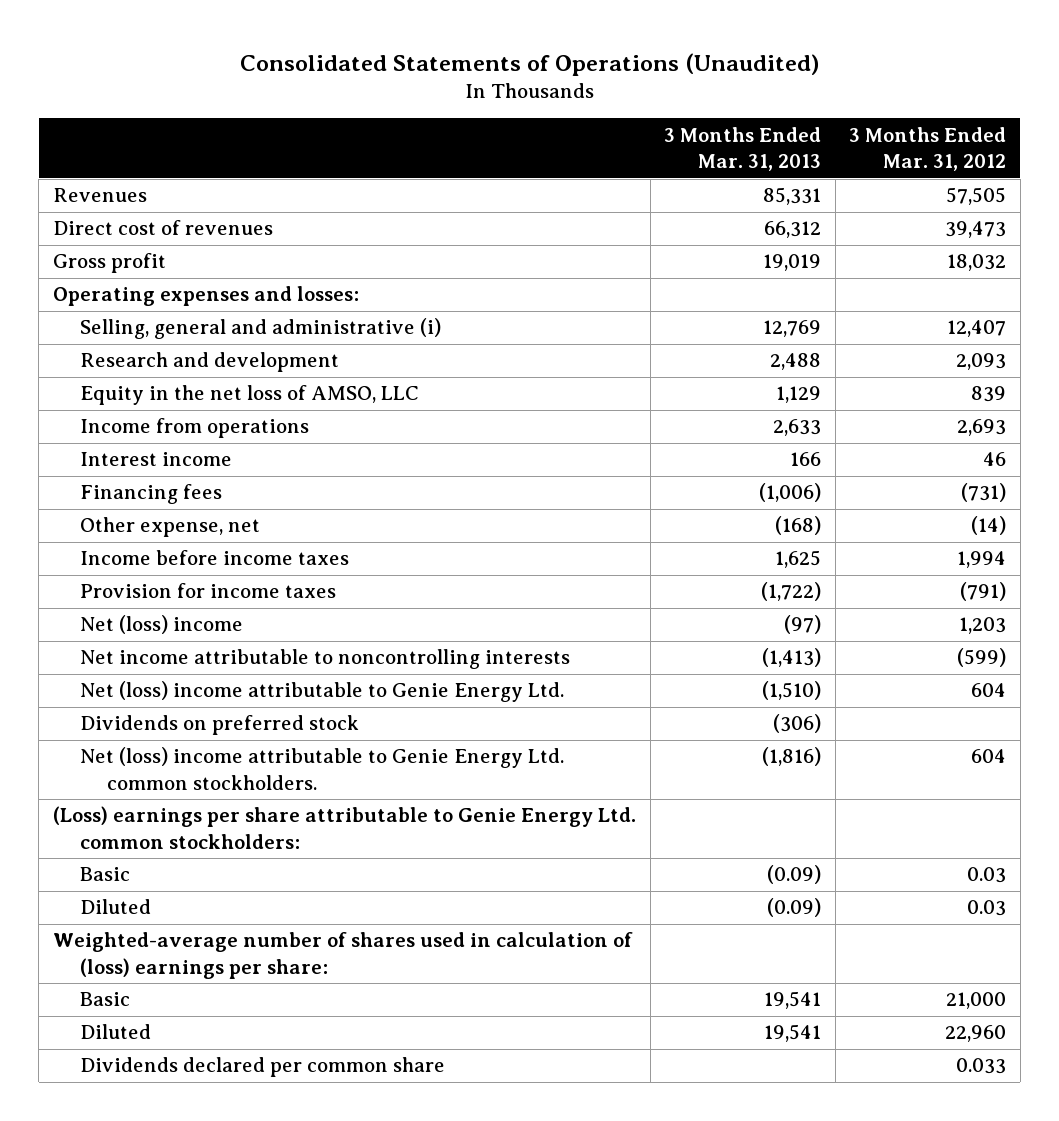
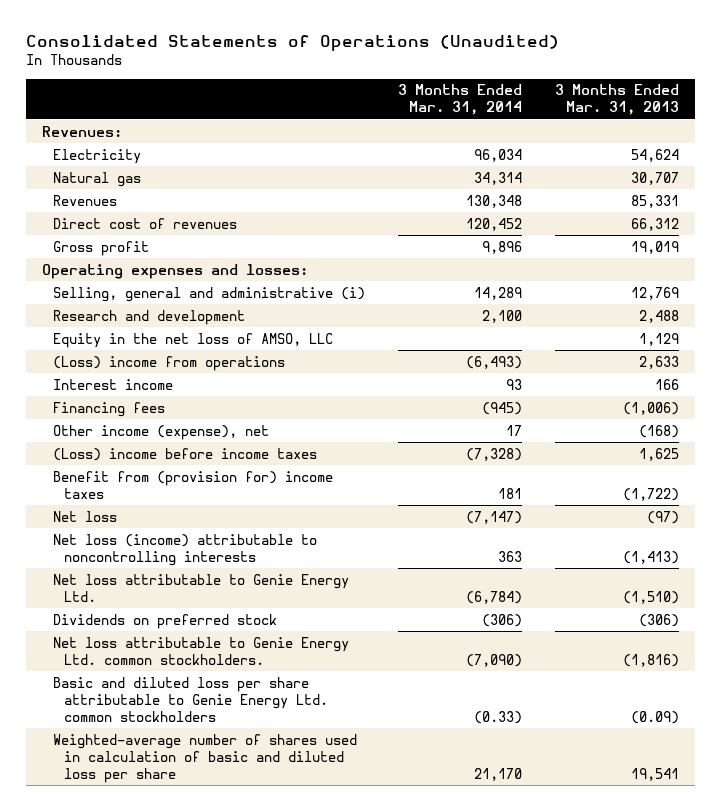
- | 3 Months Ended Mar. 31, 2013 | 3 Months Ended Mar. 31, 2012
+ | 3 Months Ended Mar. 31, 2014 | 3 Months Ended Mar. 31, 2013
+ Revenues:
+ Electricity | 96,034 | 54,624
+ Natural gas | 34,314 | 30,707
- Income from operations | 2,633 | 2,693
+ (Loss) income from operations | (6,493) | 2,633
- Other expense, net | (168) | (14)
- Income before income taxes | 1,625 | 1,994
- Provision for income taxes | (1,722) | (791)
- Net (loss) income | (97) | 1,203
- Net income attributable to noncontrolling interests | (1,413) | (599)
- Net (loss) income attributable to Genie Energy Ltd. | (1,510) | 604
+ Other income (expense), net | 17 | (168)
+ (Loss) income before income taxes | (7,328) | 1,625
+ Benefit from (provision for) income taxes | 181 | (1,722)
+ Net loss | (7,147) | (97)
+ Net loss (income) attributable to noncontrolling interests | 363 | (1,413)
+ Net loss attributable to Genie Energy Ltd. | (6,784) | (1,510)
- Net (loss) income attributable to Genie Energy Ltd. common stockholders. | (1,816) | 604
- (Loss) earnings per share attributable to Genie Energy Ltd. common stockholders:
- Basic | (0.09) | 0.03
- Diluted | (0.09) | 0.03
- Weighted-average number of shares used in calculation of (loss) earnings per share:
- Basic | 19,541 | 21,000
- Diluted | 19,541 | 22,960
- Dividends declared per common share | | 0.033
+ Net loss attributable to Genie Energy Ltd. common stockholders. | (7,090) | (1,816)
+ Basic and diluted loss per share attributable to Genie Energy Ltd. common stockholders | (0.33) | (0.09)
+ Weighted-average number of shares used in calculation of basic and diluted loss per share | 21,170 | 19,541

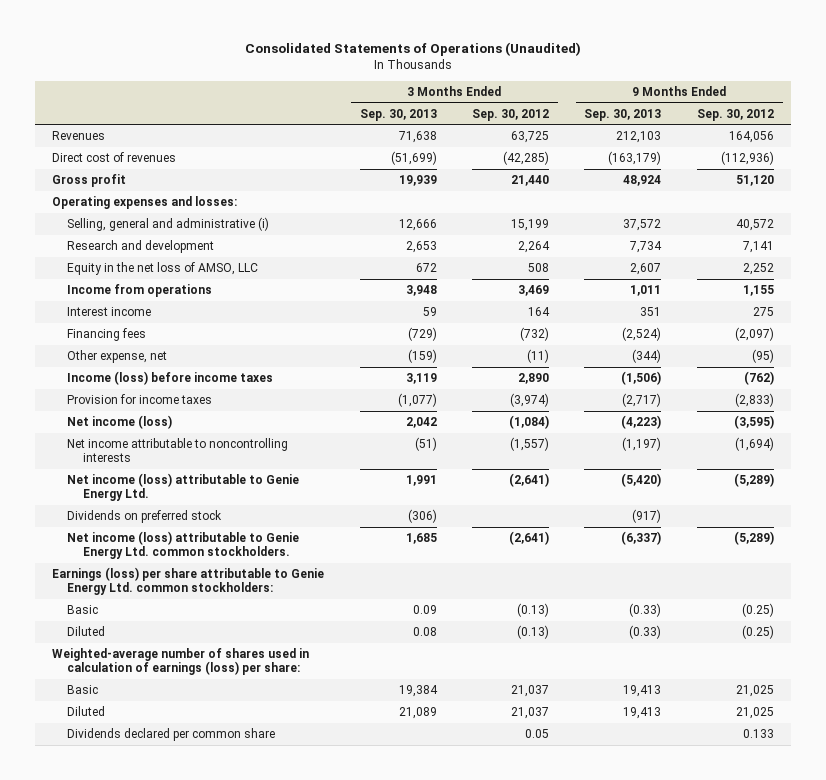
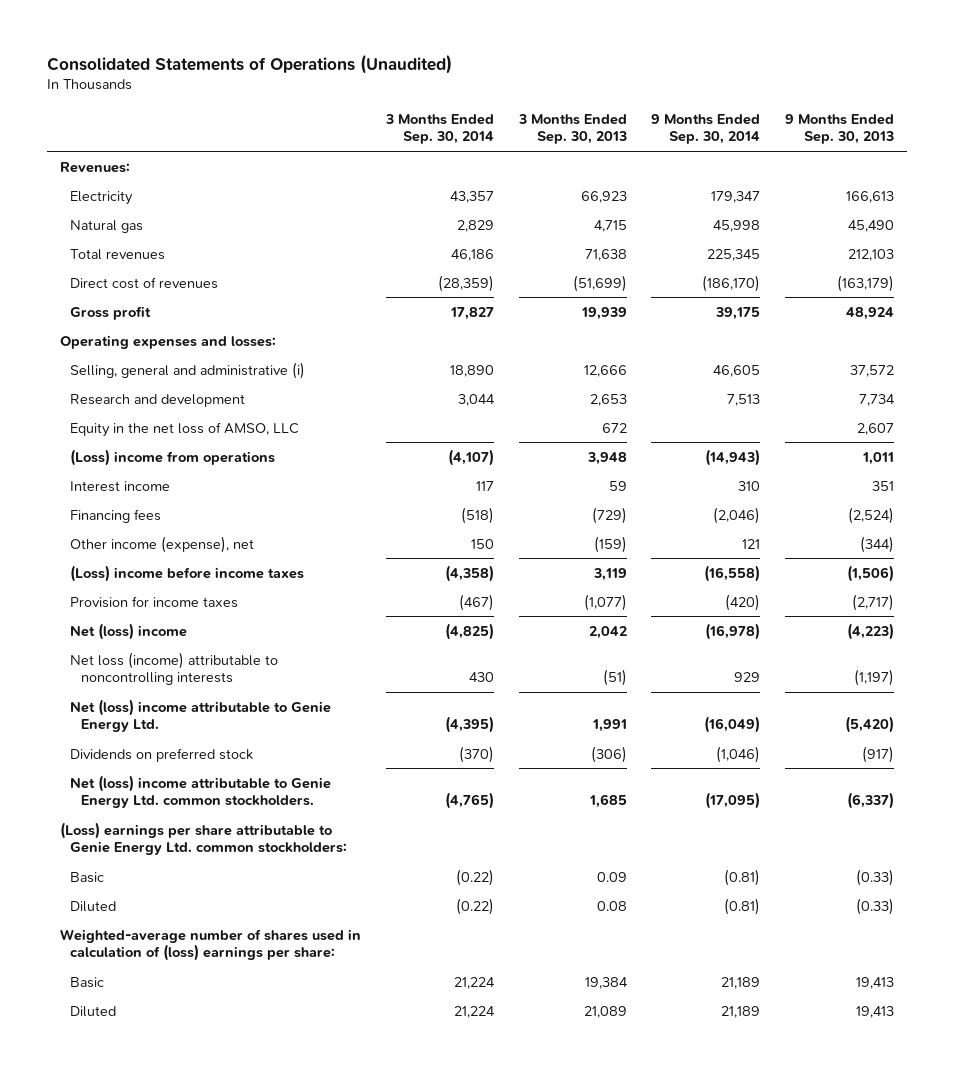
- | 3 Months Ended Sep. 30, 2013 | 3 Months Ended Sep. 30, 2012 | 9 Months Ended Sep. 30, 2013 | 9 Months Ended Sep. 30, 2012
+ | 3 Months Ended Sep. 30, 2014 | 3 Months Ended Sep. 30, 2013 | 9 Months Ended Sep. 30, 2014 | 9 Months Ended Sep. 30, 2013
- Revenues | 71,638 | 63,725 | 212,103 | 164,056
+ Revenues:
+ Electricity | 43,357 | 66,923 | 179,347 | 166,613
+ Natural gas | 2,829 | 4,715 | 45,998 | 45,490
+ Total revenues | 46,186 | 71,638 | 225,345 | 212,103
- Income from operations | 3,948 | 3,469 | 1,011 | 1,155
+ (Loss) income from operations | (4,107) | 3,948 | (14,943) | 1,011
- Other expense, net | (159) | (11) | (344) | (95)
- Income (loss) before income taxes | 3,119 | 2,890 | (1,506) | (762)
+ Other income (expense), net | 150 | (159) | 121 | (344)
+ (Loss) income before income taxes | (4,358) | 3,119 | (16,558) | (1,506)
- Net income (loss) | 2,042 | (1,084) | (4,223) | (3,595)
- Net income attributable to noncontrolling interests | (51) | (1,557) | (1,197) | (1,694)
- Net income (loss) attributable to Genie Energy Ltd. | 1,991 | (2,641) | (5,420) | (5,289)
+ Net (loss) income | (4,825) | 2,042 | (16,978) | (4,223)
+ Net loss (income) attributable to noncontrolling interests | 430 | (51) | 929 | (1,197)
+ Net (loss) income attributable to Genie Energy Ltd. | (4,395) | 1,991 | (16,049) | (5,420)
- Net income (loss) attributable to Genie Energy Ltd. common stockholders. | 1,685 | (2,641) | (6,337) | (5,289)
- Earnings (loss) per share attributable to Genie Energy Ltd. common stockholders:
+ Net (loss) income attributable to Genie Energy Ltd. common stockholders. | (4,765) | 1,685 | (17,095) | (6,337)
+ (Loss) earnings per share attributable to Genie Energy Ltd. common stockholders:
- Weighted-average number of shares used in calculation of earnings (loss) per share:
+ Weighted-average number of shares used in calculation of (loss) earnings per share:
- Dividends declared per common share | | 0.05 | | 0.133

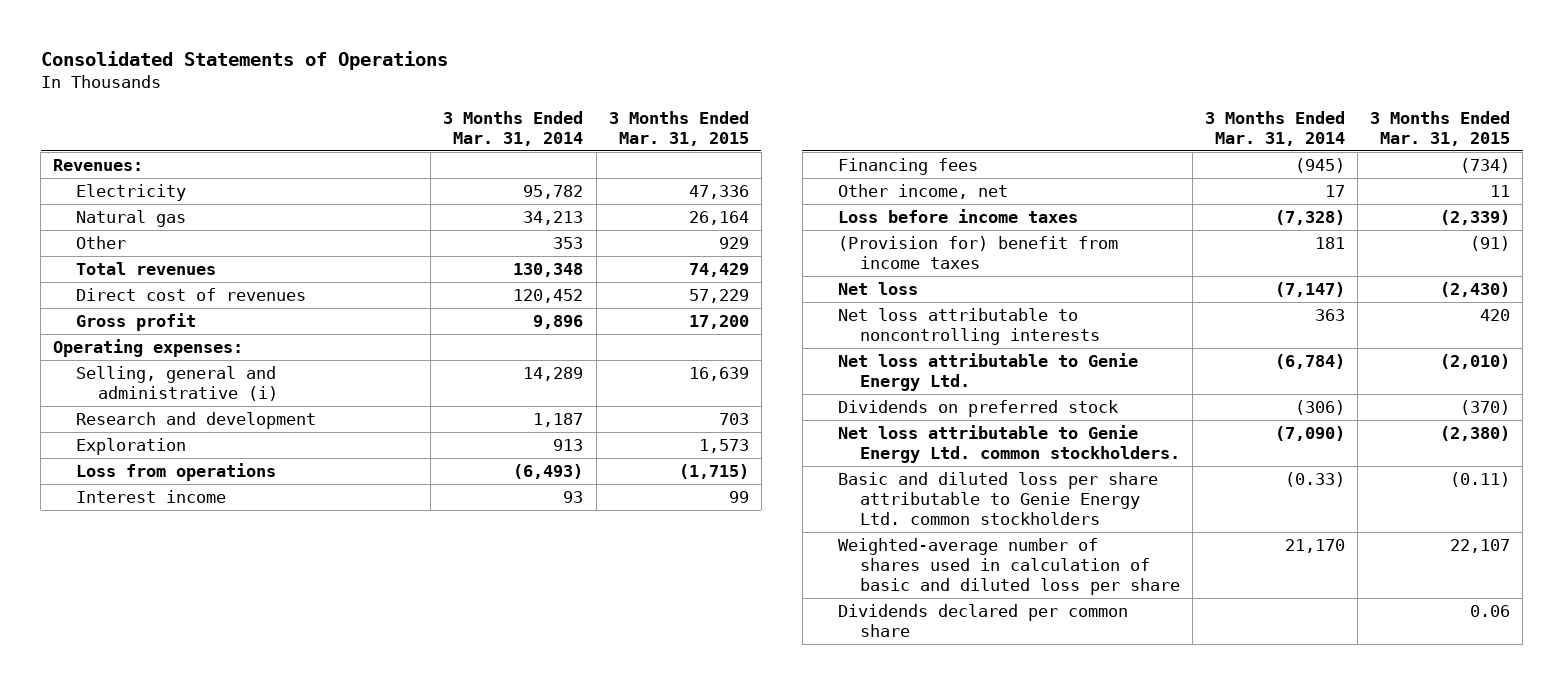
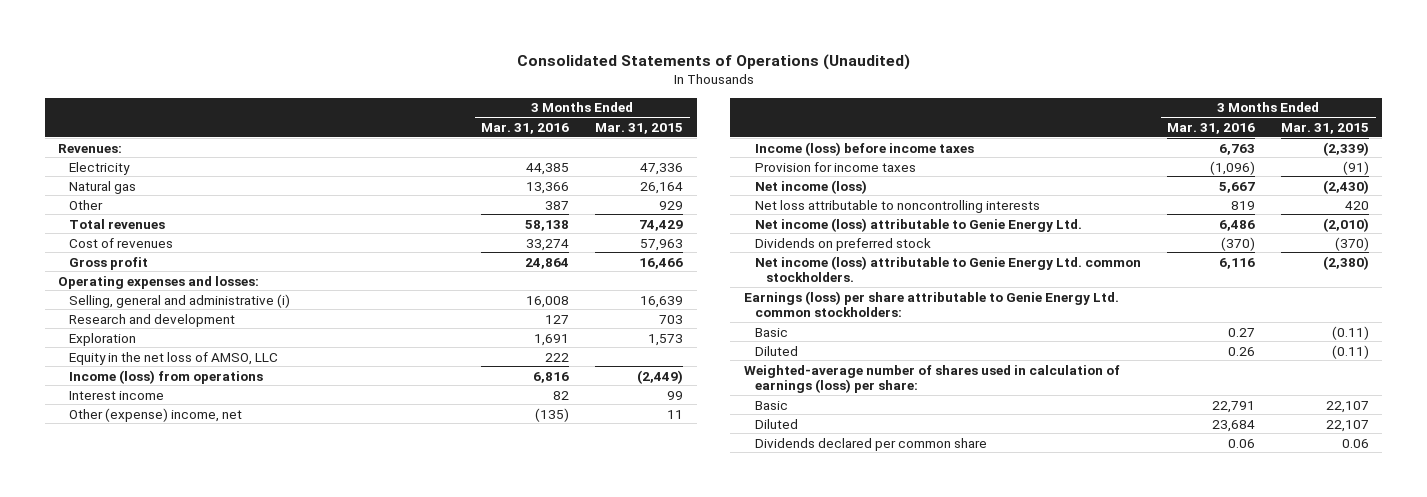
- Consolidated Statements of Operations
+ Consolidated Statements of Operations (Unaudited)
- | 3 Months Ended Mar. 31, 2014 | 3 Months Ended Mar. 31, 2015
+ | 3 Months Ended Mar. 31, 2016 | 3 Months Ended Mar. 31, 2015
- Direct cost of revenues | 120,452 | 57,229
- Gross profit | 9,896 | 17,200
- Operating expenses:
+ Cost of revenues | 33,274 | 57,963
+ Gross profit | 24,864 | 16,466
+ Operating expenses and losses:
- Loss from operations | (6,493) | (1,715)
+ Equity in the net loss of AMSO, LLC | 222 |
+ Income (loss) from operations | 6,816 | (2,449)
- Financing fees | (945) | (734)
- Other income, net | 17 | 11
- Loss before income taxes | (7,328) | (2,339)
- (Provision for) benefit from income taxes | 181 | (91)
- Net loss | (7,147) | (2,430)
+ Other (expense) income, net | (135) | 11
+ Income (loss) before income taxes | 6,763 | (2,339)
+ Provision for income taxes | (1,096) | (91)
+ Net income (loss) | 5,667 | (2,430)
- Net loss attributable to Genie Energy Ltd. | (6,784) | (2,010)
+ Net income (loss) attributable to Genie Energy Ltd. | 6,486 | (2,010)
- Net loss attributable to Genie Energy Ltd. common stockholders. | (7,090) | (2,380)
- Basic and diluted loss per share attributable to Genie Energy Ltd. common stockholders | (0.33) | (0.11)
- Weighted-average number of shares used in calculation of basic and diluted loss per share | 21,170 | 22,107
+ Net income (loss) attributable to Genie Energy Ltd. common stockholders. | 6,116 | (2,380)
+ Earnings (loss) per share attributable to Genie Energy Ltd. common stockholders:
+ Basic | 0.27 | (0.11)
+ Diluted | 0.26 | (0.11)
+ Weighted-average number of shares used in calculation of earnings (loss) per share:
+ Basic | 22,791 | 22,107
+ Diluted | 23,684 | 22,107

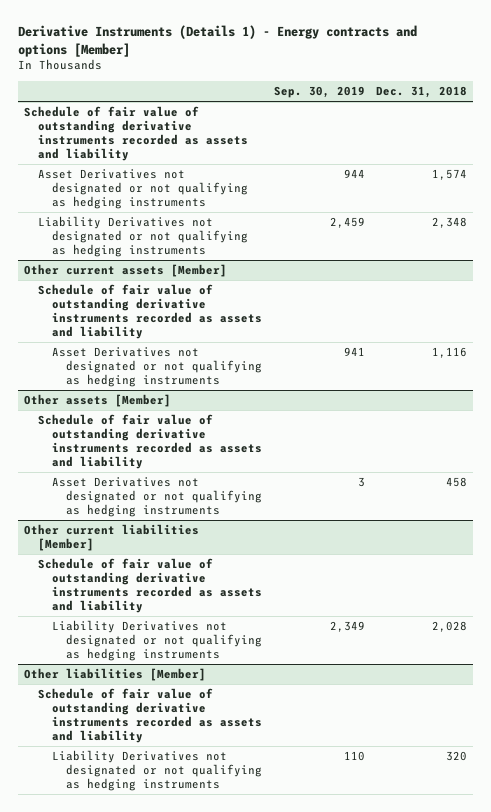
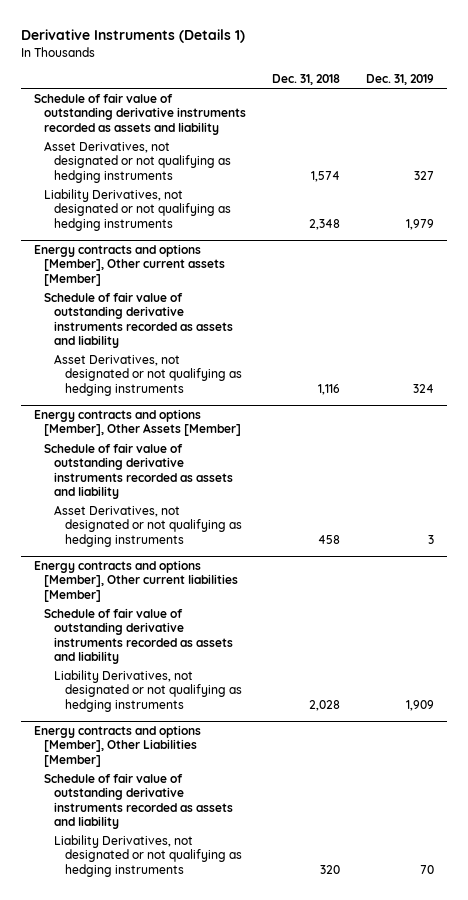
- Derivative Instruments (Details 1) - Energy contracts and options [Member]
+ Derivative Instruments (Details 1)
- | Sep. 30, 2019 | Dec. 31, 2018
+ | Dec. 31, 2018 | Dec. 31, 2019
- Asset Derivatives not designated or not qualifying as hedging instruments | 944 | 1,574
- Liability Derivatives not designated or not qualifying as hedging instruments | 2,459 | 2,348
- Other current assets [Member]
+ Asset Derivatives, not designated or not qualifying as hedging instruments | 1,574 | 327
+ Liability Derivatives, not designated or not qualifying as hedging instruments | 2,348 | 1,979
+ Energy contracts and options [Member], Other current assets [Member]
- Asset Derivatives not designated or not qualifying as hedging instruments | 941 | 1,116
- Other assets [Member]
+ Asset Derivatives, not designated or not qualifying as hedging instruments | 1,116 | 324
+ Energy contracts and options [Member], Other Assets [Member]
- Asset Derivatives not designated or not qualifying as hedging instruments | 3 | 458
- Other current liabilities [Member]
+ Asset Derivatives, not designated or not qualifying as hedging instruments | 458 | 3
+ Energy contracts and options [Member], Other current liabilities [Member]
- Liability Derivatives not designated or not qualifying as hedging instruments | 2,349 | 2,028
- Other liabilities [Member]
+ Liability Derivatives, not designated or not qualifying as hedging instruments | 2,028 | 1,909
+ Energy contracts and options [Member], Other Liabilities [Member]
- Liability Derivatives not designated or not qualifying as hedging instruments | 110 | 320
+ Liability Derivatives, not designated or not qualifying as hedging instruments | 320 | 70

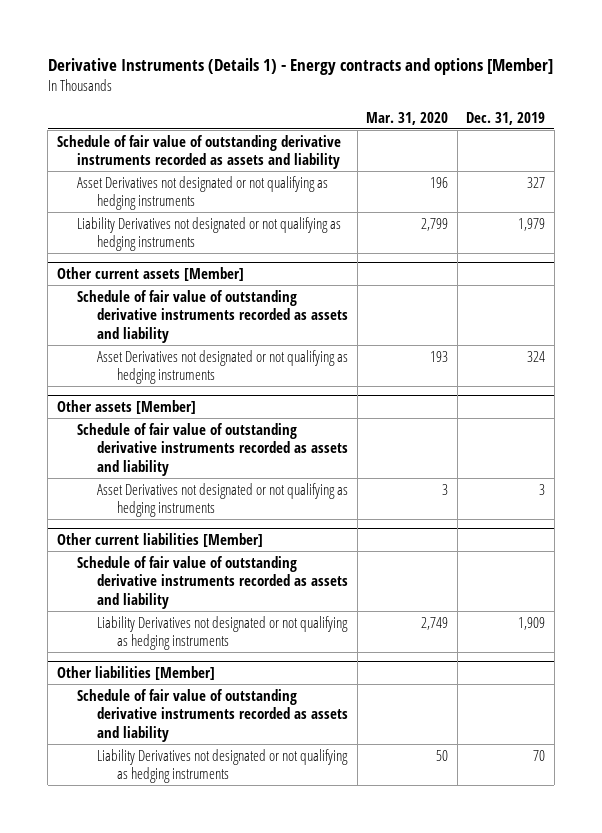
- Derivative Instruments (Details 1)
+ Derivative Instruments (Details 1) - Energy contracts and options [Member]
- | Dec. 31, 2018 | Dec. 31, 2019
+ | Mar. 31, 2020 | Dec. 31, 2019
- Asset Derivatives, not designated or not qualifying as hedging instruments | 1,574 | 327
- Liability Derivatives, not designated or not qualifying as hedging instruments | 2,348 | 1,979
- Energy contracts and options [Member], Other current assets [Member]
+ Asset Derivatives not designated or not qualifying as hedging instruments | 196 | 327
+ Liability Derivatives not designated or not qualifying as hedging instruments | 2,799 | 1,979
+ Other current assets [Member]
- Asset Derivatives, not designated or not qualifying as hedging instruments | 1,116 | 324
- Energy contracts and options [Member], Other Assets [Member]
+ Asset Derivatives not designated or not qualifying as hedging instruments | 193 | 324
+ Other assets [Member]
- Asset Derivatives, not designated or not qualifying as hedging instruments | 458 | 3
- Energy contracts and options [Member], Other current liabilities [Member]
+ Asset Derivatives not designated or not qualifying as hedging instruments | 3 | 3
+ Other current liabilities [Member]
- Liability Derivatives, not designated or not qualifying as hedging instruments | 2,028 | 1,909
- Energy contracts and options [Member], Other Liabilities [Member]
+ Liability Derivatives not designated or not qualifying as hedging instruments | 2,749 | 1,909
+ Other liabilities [Member]
- Liability Derivatives, not designated or not qualifying as hedging instruments | 320 | 70
+ Liability Derivatives not designated or not qualifying as hedging instruments | 50 | 70

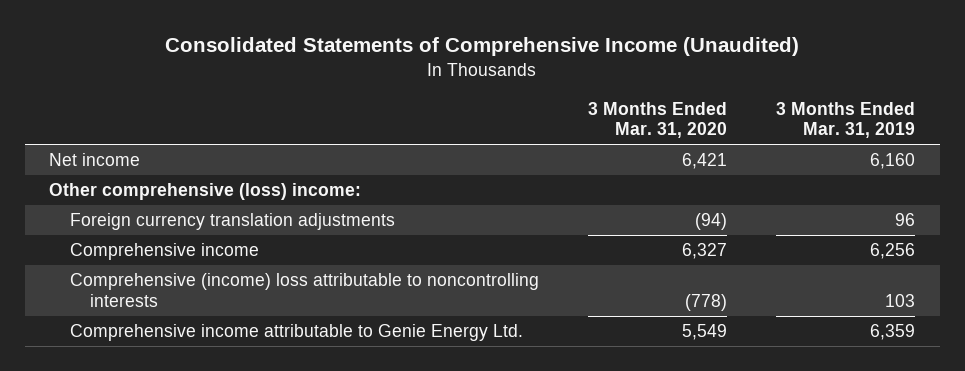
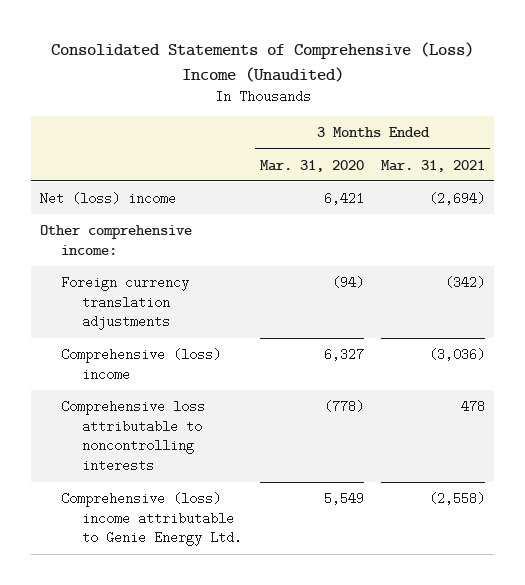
- Consolidated Statements of Comprehensive Income (Unaudited)
+ Consolidated Statements of Comprehensive (Loss) Income (Unaudited)
- | 3 Months Ended Mar. 31, 2020 | 3 Months Ended Mar. 31, 2019
+ | 3 Months Ended Mar. 31, 2020 | 3 Months Ended Mar. 31, 2021
- Net income | 6,421 | 6,160
- Other comprehensive (loss) income:
+ Net (loss) income | 6,421 | (2,694)
+ Other comprehensive income:
- Comprehensive income | 6,327 | 6,256
- Comprehensive (income) loss attributable to noncontrolling interests | (778) | 103
- Comprehensive income attributable to Genie Energy Ltd. | 5,549 | 6,359
+ Comprehensive (loss) income | 6,327 | (3,036)
+ Comprehensive loss attributable to noncontrolling interests | (778) | 478
+ Comprehensive (loss) income attributable to Genie Energy Ltd. | 5,549 | (2,558)

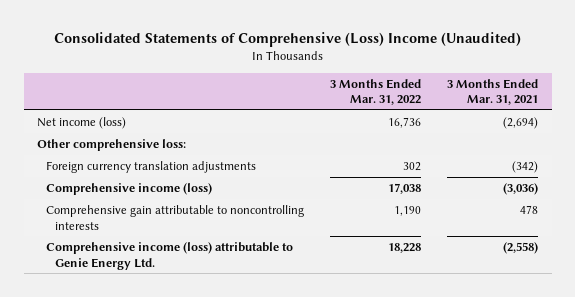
- | 3 Months Ended Mar. 31, 2020 | 3 Months Ended Mar. 31, 2021
+ | 3 Months Ended Mar. 31, 2022 | 3 Months Ended Mar. 31, 2021
- Net (loss) income | 6,421 | (2,694)
- Other comprehensive income:
+ Net income (loss) | 16,736 | (2,694)
+ Other comprehensive loss:
- Comprehensive (loss) income | 6,327 | (3,036)
- Comprehensive loss attributable to noncontrolling interests | (778) | 478
- Comprehensive (loss) income attributable to Genie Energy Ltd. | 5,549 | (2,558)
+ Comprehensive income (loss) | 17,038 | (3,036)
+ Comprehensive gain attributable to noncontrolling interests | 1,190 | 478
+ Comprehensive income (loss) attributable to Genie Energy Ltd. | 18,228 | (2,558)

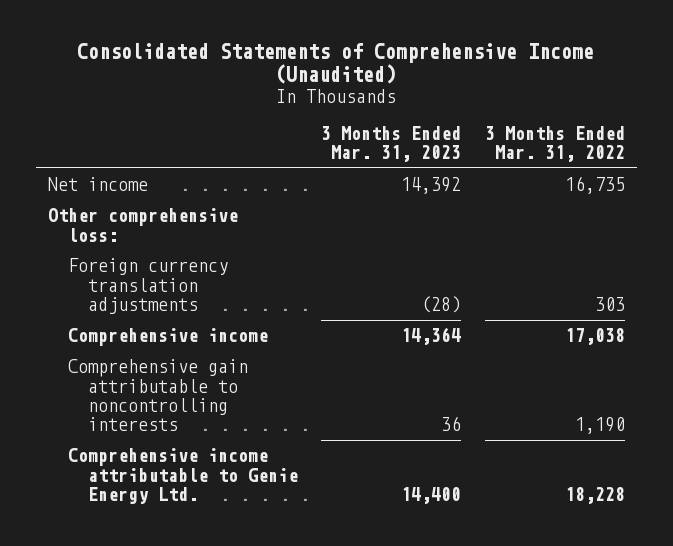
- Consolidated Statements of Comprehensive (Loss) Income (Unaudited)
+ Consolidated Statements of Comprehensive Income (Unaudited)
- | 3 Months Ended Mar. 31, 2022 | 3 Months Ended Mar. 31, 2021
+ | 3 Months Ended Mar. 31, 2023 | 3 Months Ended Mar. 31, 2022
- Net income (loss) | 16,736 | (2,694)
+ Net income | 14,392 | 16,735
- Foreign currency translation adjustments | 302 | (342)
- Comprehensive income (loss) | 17,038 | (3,036)
+ Foreign currency translation adjustments | (28) | 303
+ Comprehensive income | 14,364 | 17,038
- Comprehensive income (loss) attributable to Genie Energy Ltd. | 18,228 | (2,558)
+ Comprehensive income attributable to Genie Energy Ltd. | 14,400 | 18,228

